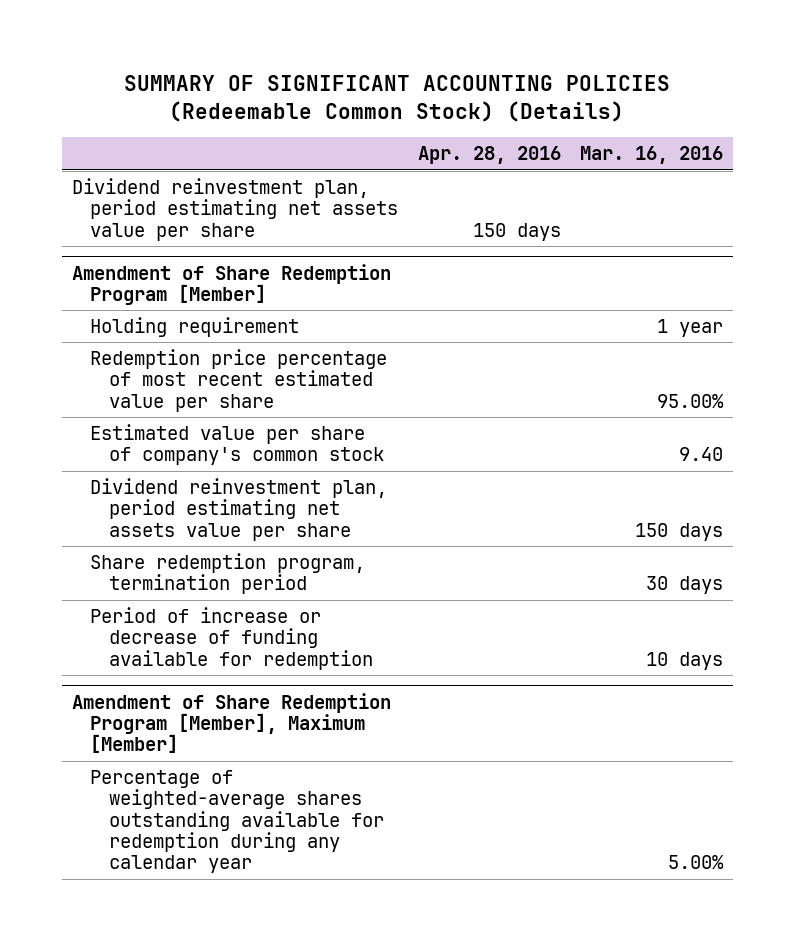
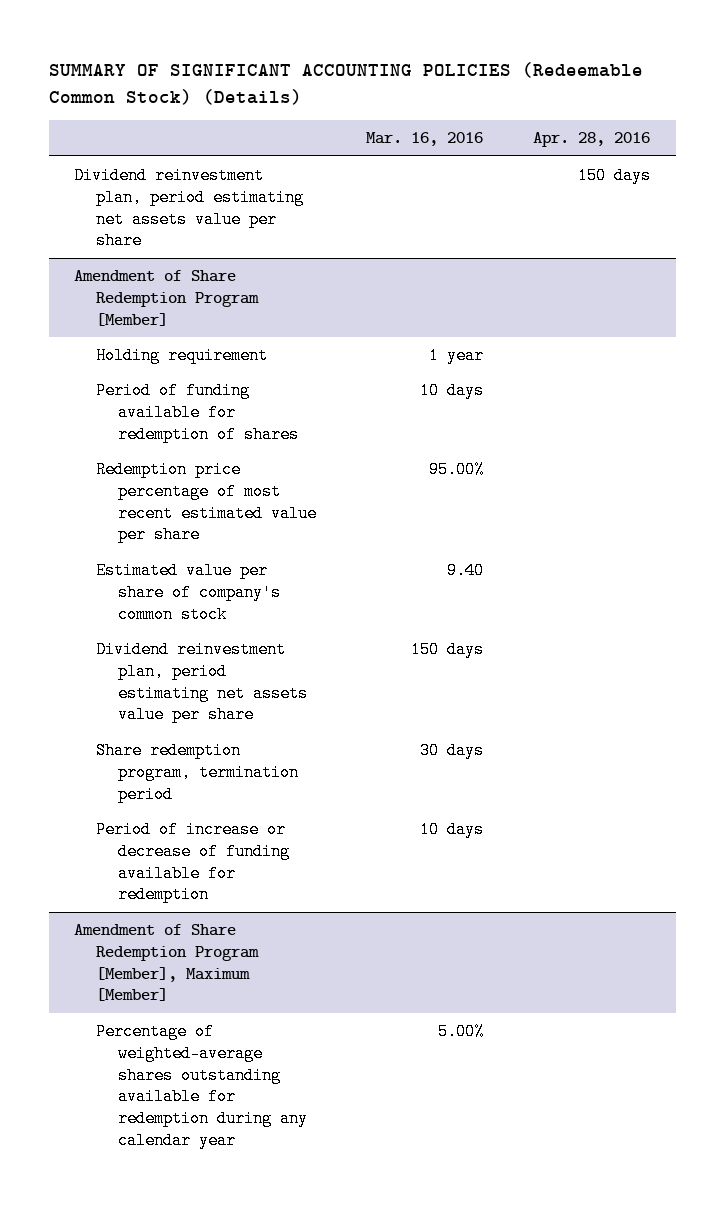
- | Apr. 28, 2016 | Mar. 16, 2016
+ | Mar. 16, 2016 | Apr. 28, 2016
@ Amendment of Share Redemption Program [Member]
+ Period of funding available for redemption of shares | 10 days |

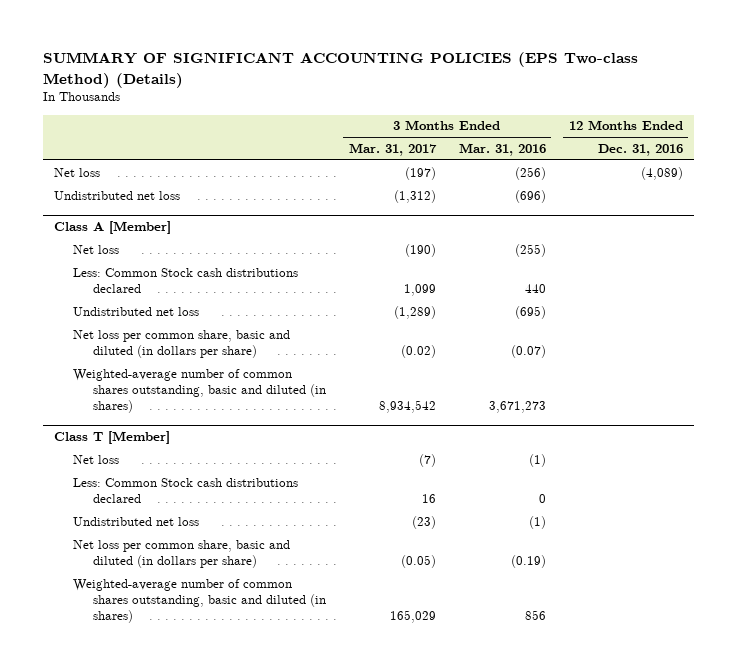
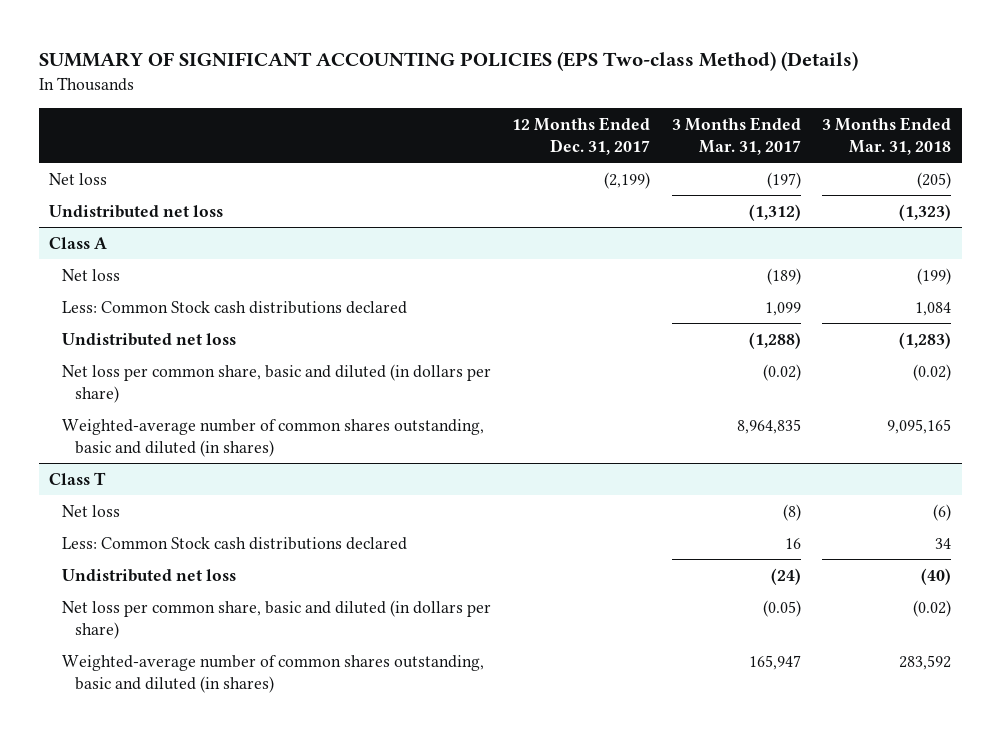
- | 3 Months Ended Mar. 31, 2017 | 3 Months Ended Mar. 31, 2016 | 12 Months Ended Dec. 31, 2016
+ | 12 Months Ended Dec. 31, 2017 | 3 Months Ended Mar. 31, 2017 | 3 Months Ended Mar. 31, 2018
- Class A [Member]
- Net loss | (190) | (255) |
+ Class A
+ Net loss | | (189) | (199)
- Undistributed net loss | (1,289) | (695) |
+ Undistributed net loss | | (1,288) | (1,283)
- Weighted-average number of common shares outstanding, basic and diluted (in shares) | 8,934,542 | 3,671,273 |
- Class T [Member]
- Net loss | (7) | (1) |
+ Weighted-average number of common shares outstanding, basic and diluted (in shares) | | 8,964,835 | 9,095,165
+ Class T
+ Net loss | | (8) | (6)
- Undistributed net loss | (23) | (1) |
+ Undistributed net loss | | (24) | (40)
- Weighted-average number of common shares outstanding, basic and diluted (in shares) | 165,029 | 856 |
+ Weighted-average number of common shares outstanding, basic and diluted (in shares) | | 165,947 | 283,592

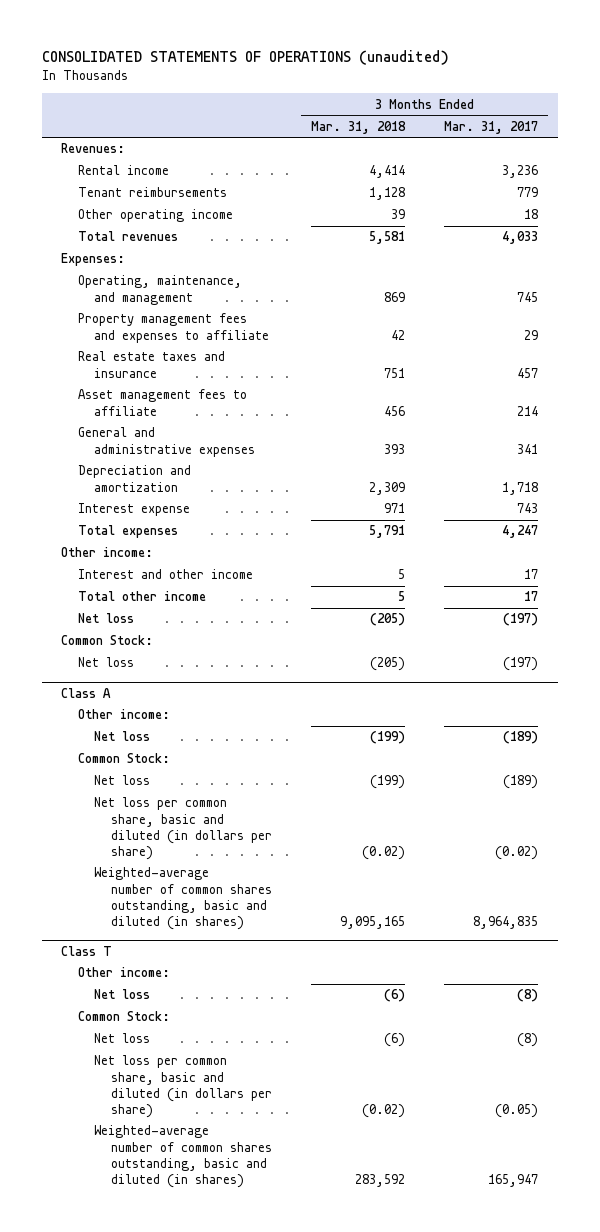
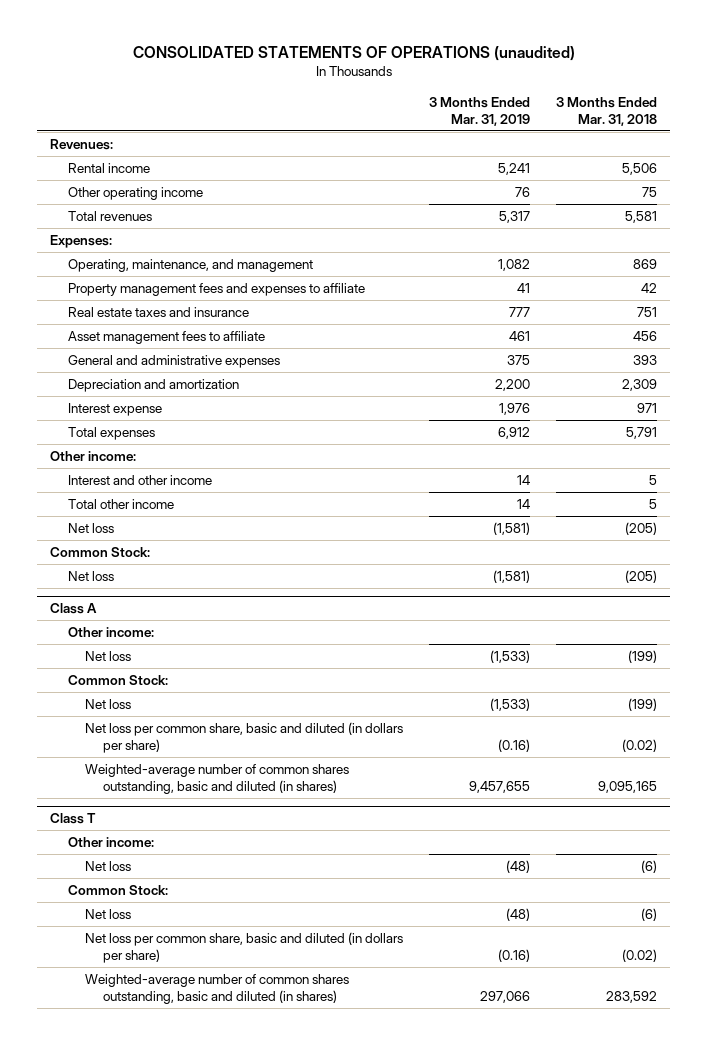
- | 3 Months Ended Mar. 31, 2018 | 3 Months Ended Mar. 31, 2017
+ | 3 Months Ended Mar. 31, 2019 | 3 Months Ended Mar. 31, 2018
- Rental income | 4,414 | 3,236
- Tenant reimbursements | 1,128 | 779
- Other operating income | 39 | 18
+ Rental income | 5,241 | 5,506
+ Other operating income | 76 | 75

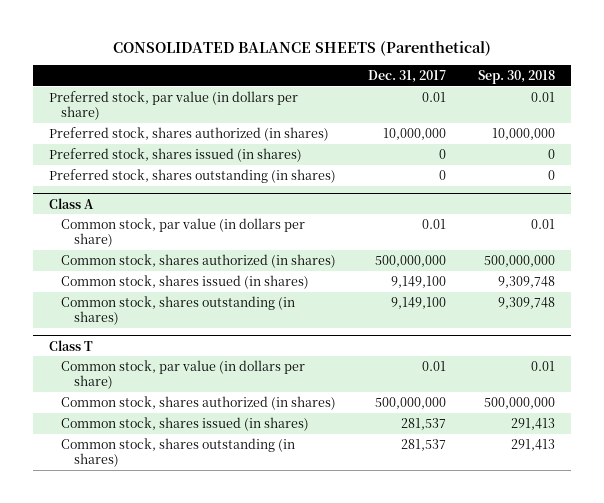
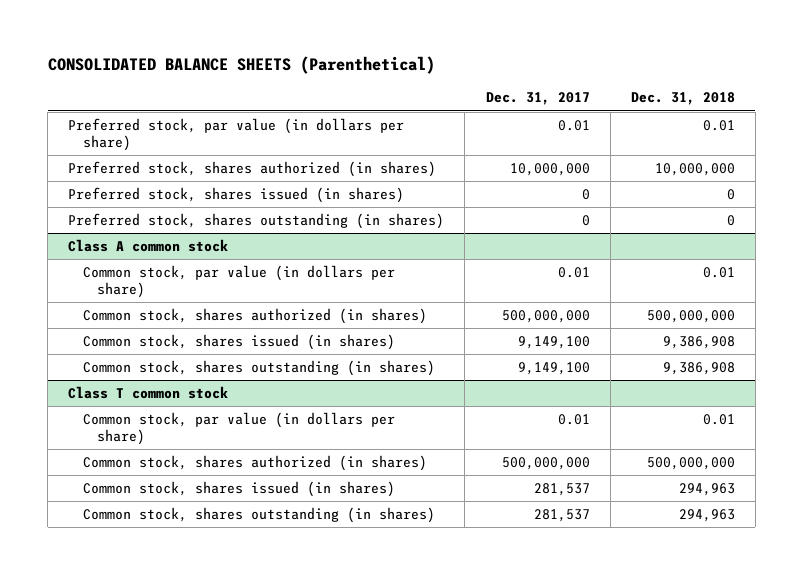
- | Dec. 31, 2017 | Sep. 30, 2018
+ | Dec. 31, 2017 | Dec. 31, 2018
- Class A
+ Class A common stock
- Class T
+ Class T common stock

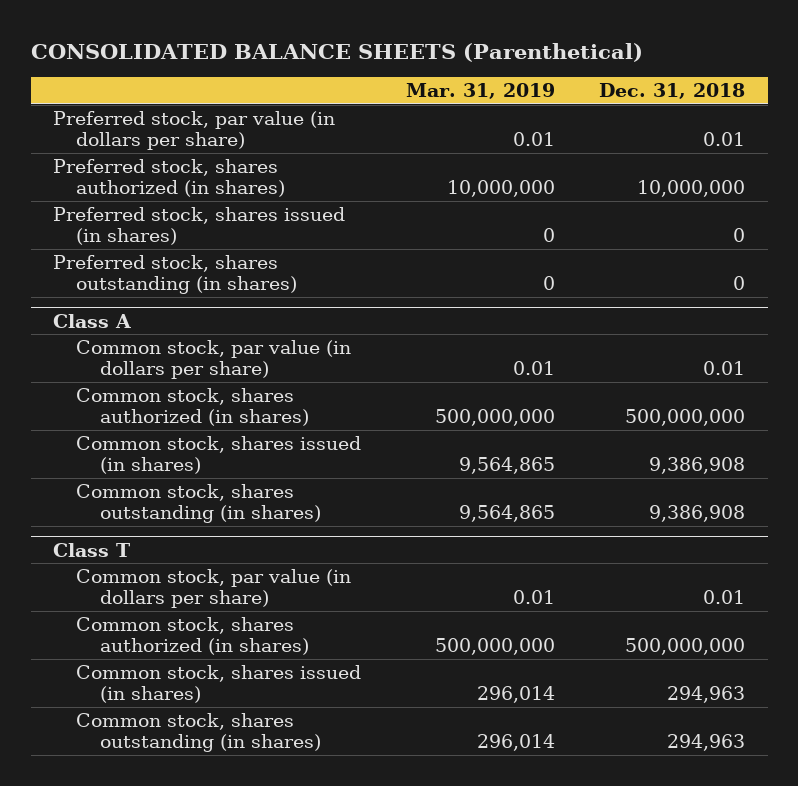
- | Dec. 31, 2017 | Dec. 31, 2018
+ | Mar. 31, 2019 | Dec. 31, 2018
- Class A common stock
+ Class A
- Class T common stock
+ Class T

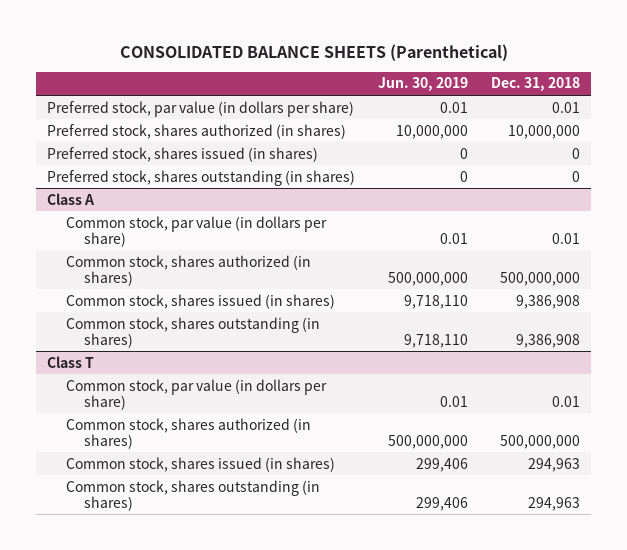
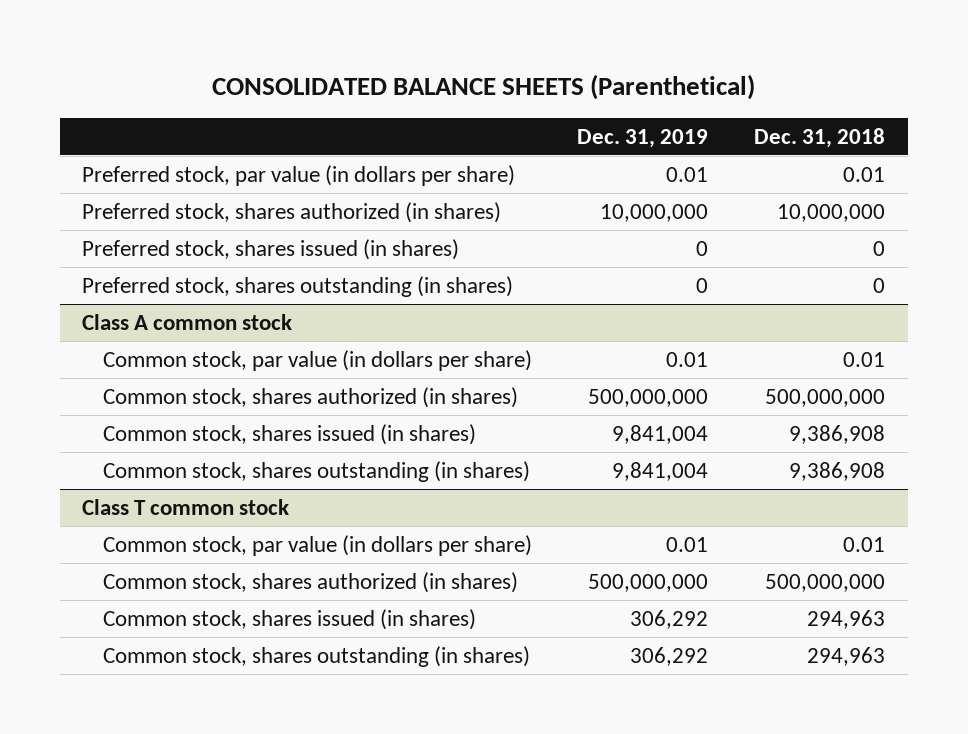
- | Jun. 30, 2019 | Dec. 31, 2018
+ | Dec. 31, 2019 | Dec. 31, 2018
- Class A
+ Class A common stock
- Class T
+ Class T common stock

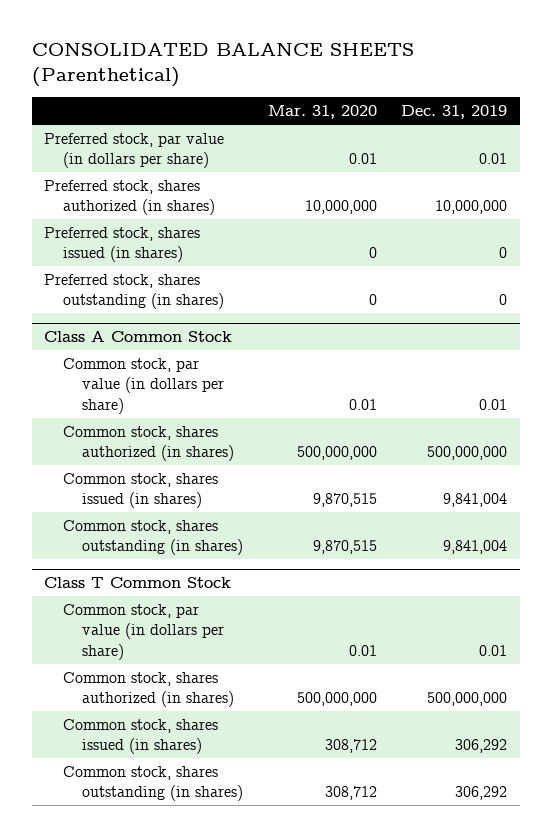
- | Dec. 31, 2019 | Dec. 31, 2018
+ | Mar. 31, 2020 | Dec. 31, 2019
- Class A common stock
+ Class A Common Stock
- Class T common stock
+ Class T Common Stock

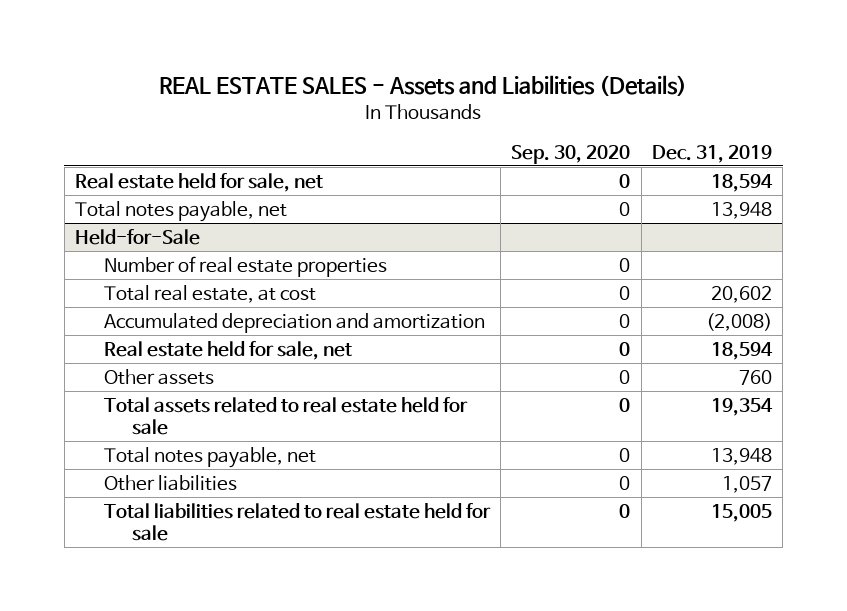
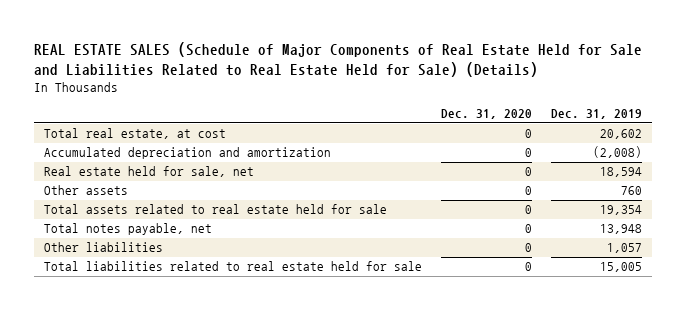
- REAL ESTATE SALES - Assets and Liabilities (Details)
+ REAL ESTATE SALES (Schedule of Major Components of Real Estate Held for Sale and Liabilities Related to Real Estate Held for Sale) (Details)
- | Sep. 30, 2020 | Dec. 31, 2019
+ | Dec. 31, 2020 | Dec. 31, 2019
- Real estate held for sale, net | 0 | 18,594
- Total notes payable, net | 0 | 13,948
- Held-for-Sale
- Number of real estate properties | 0 |

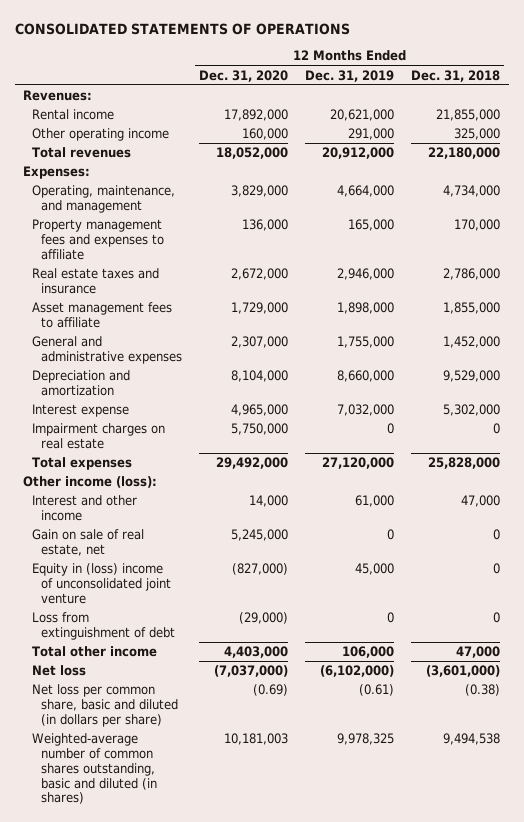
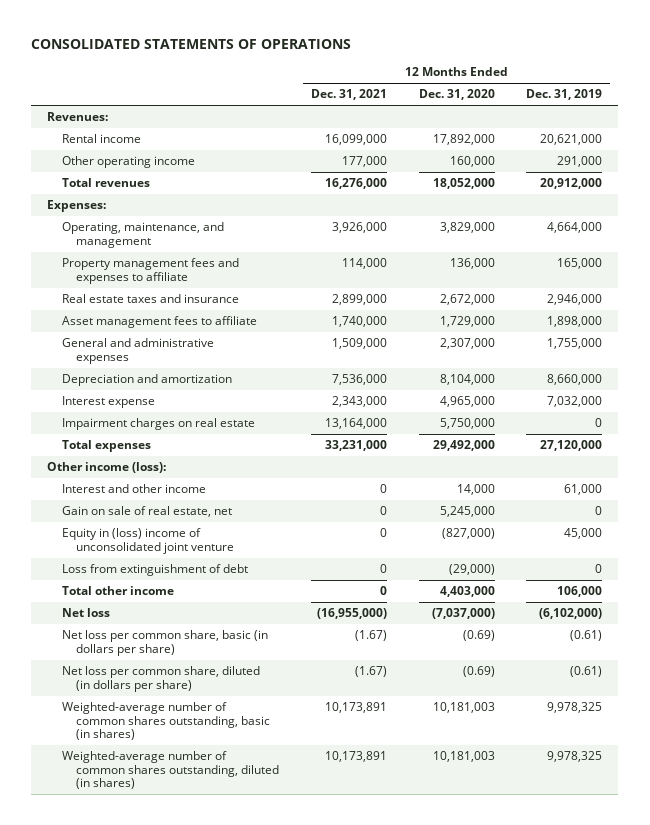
- | 12 Months Ended Dec. 31, 2020 | 12 Months Ended Dec. 31, 2019 | 12 Months Ended Dec. 31, 2018
+ | 12 Months Ended Dec. 31, 2021 | 12 Months Ended Dec. 31, 2020 | 12 Months Ended Dec. 31, 2019
- Net loss per common share, basic and diluted (in dollars per share) | (0.69) | (0.61) | (0.38)
- Weighted-average number of common shares outstanding, basic and diluted (in shares) | 10,181,003 | 9,978,325 | 9,494,538
+ Net loss per common share, basic (in dollars per share) | (1.67) | (0.69) | (0.61)
+ Net loss per common share, diluted (in dollars per share) | (1.67) | (0.69) | (0.61)
+ Weighted-average number of common shares outstanding, basic (in shares) | 10,173,891 | 10,181,003 | 9,978,325
+ Weighted-average number of common shares outstanding, diluted (in shares) | 10,173,891 | 10,181,003 | 9,978,325

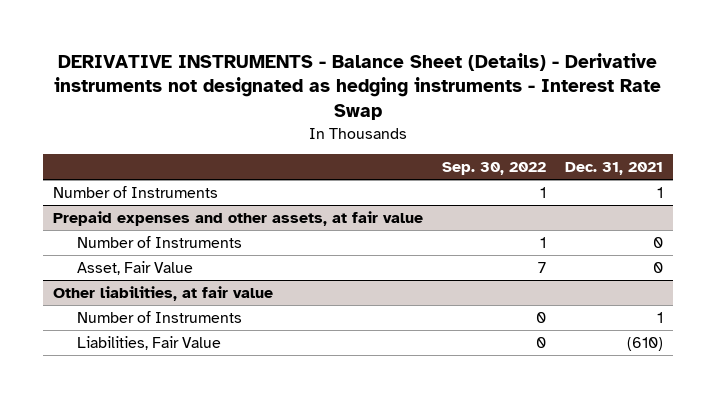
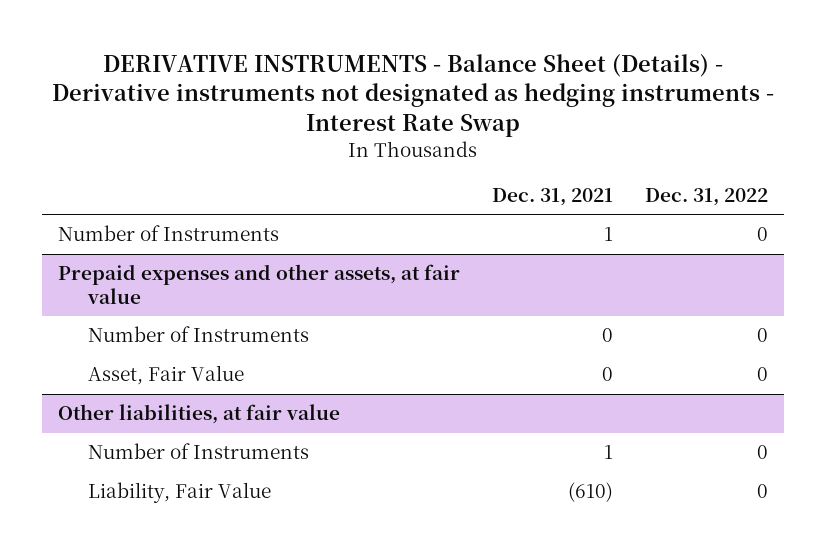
- | Sep. 30, 2022 | Dec. 31, 2021
+ | Dec. 31, 2021 | Dec. 31, 2022
@ Other liabilities, at fair value
- Liabilities, Fair Value | 0 | (610)
+ Liability, Fair Value | (610) | 0

